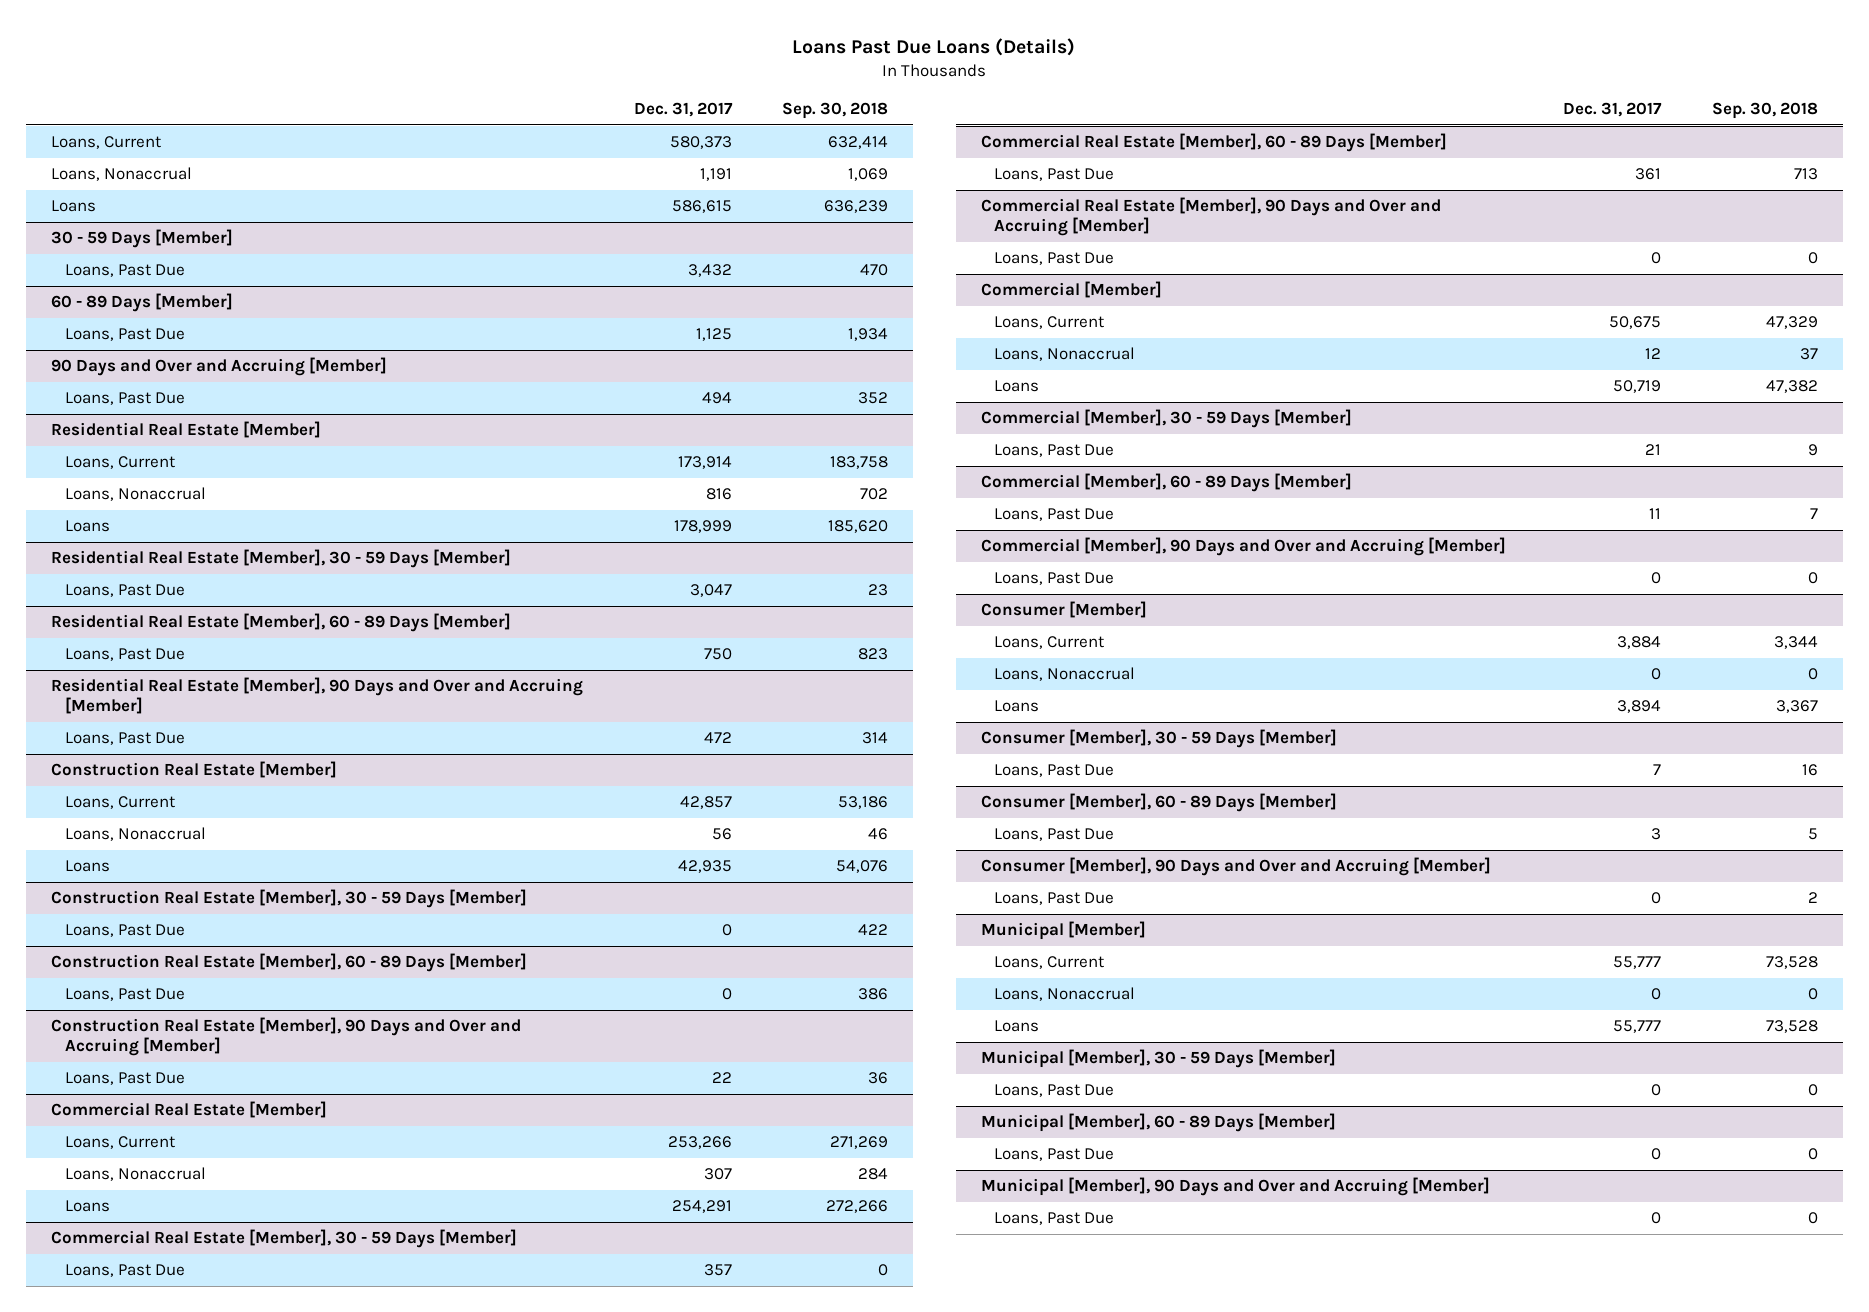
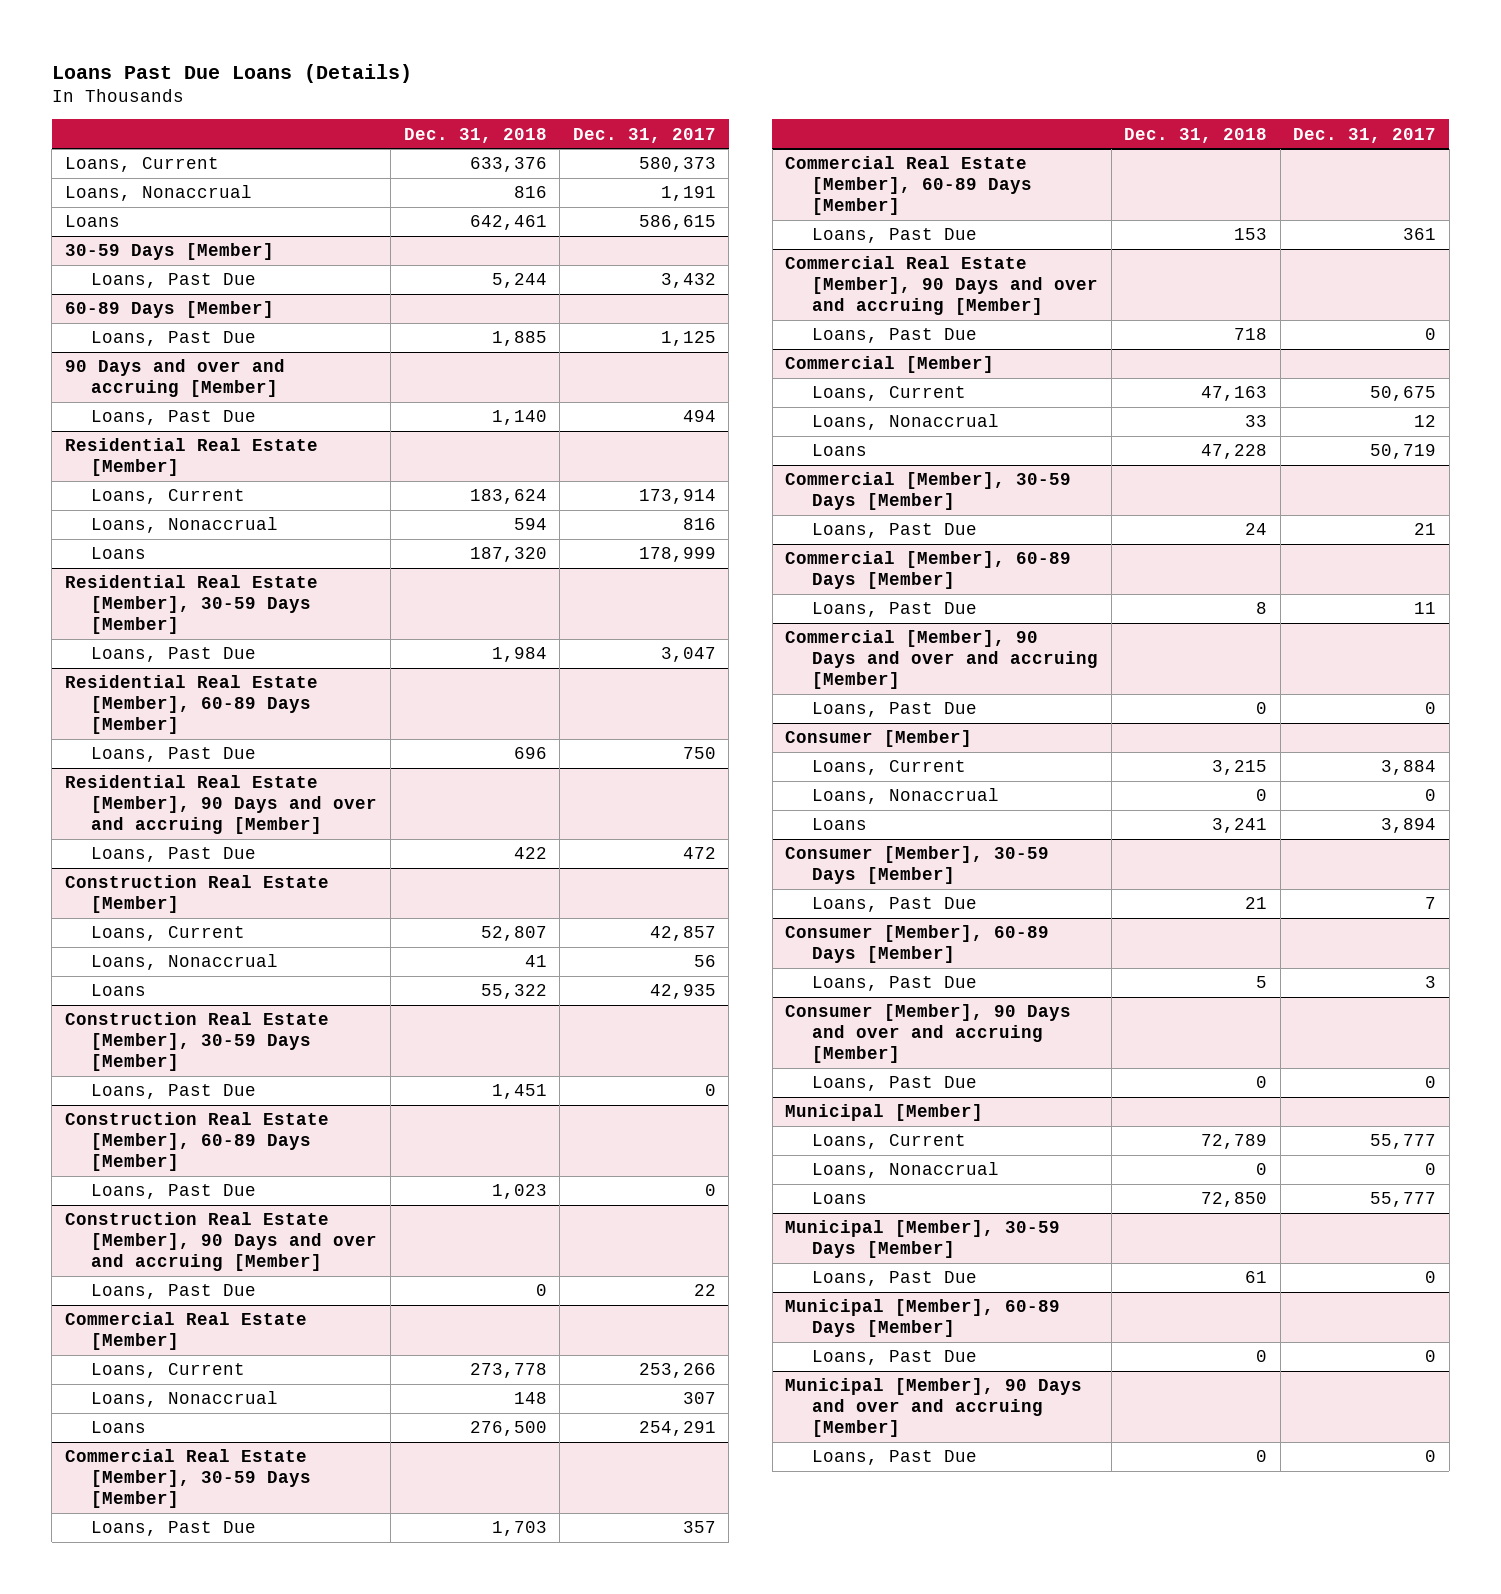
- | Dec. 31, 2017 | Sep. 30, 2018
+ | Dec. 31, 2018 | Dec. 31, 2017
- 30 - 59 Days [Member]
+ 30-59 Days [Member]
- 60 - 89 Days [Member]
+ 60-89 Days [Member]
- 90 Days and Over and Accruing [Member]
+ 90 Days and over and accruing [Member]
- Residential Real Estate [Member], 30 - 59 Days [Member]
+ Residential Real Estate [Member], 30-59 Days [Member]
- Residential Real Estate [Member], 60 - 89 Days [Member]
+ Residential Real Estate [Member], 60-89 Days [Member]
- Residential Real Estate [Member], 90 Days and Over and Accruing [Member]
+ Residential Real Estate [Member], 90 Days and over and accruing [Member]
- Construction Real Estate [Member], 30 - 59 Days [Member]
+ Construction Real Estate [Member], 30-59 Days [Member]
- Construction Real Estate [Member], 60 - 89 Days [Member]
+ Construction Real Estate [Member], 60-89 Days [Member]
- Construction Real Estate [Member], 90 Days and Over and Accruing [Member]
+ Construction Real Estate [Member], 90 Days and over and accruing [Member]
- Commercial Real Estate [Member], 30 - 59 Days [Member]
+ Commercial Real Estate [Member], 30-59 Days [Member]
- Commercial Real Estate [Member], 60 - 89 Days [Member]
+ Commercial Real Estate [Member], 60-89 Days [Member]
- Commercial Real Estate [Member], 90 Days and Over and Accruing [Member]
+ Commercial Real Estate [Member], 90 Days and over and accruing [Member]
- Commercial [Member], 30 - 59 Days [Member]
+ Commercial [Member], 30-59 Days [Member]
- Commercial [Member], 60 - 89 Days [Member]
+ Commercial [Member], 60-89 Days [Member]
- Commercial [Member], 90 Days and Over and Accruing [Member]
+ Commercial [Member], 90 Days and over and accruing [Member]
- Consumer [Member], 30 - 59 Days [Member]
+ Consumer [Member], 30-59 Days [Member]
- Consumer [Member], 60 - 89 Days [Member]
+ Consumer [Member], 60-89 Days [Member]
- Consumer [Member], 90 Days and Over and Accruing [Member]
+ Consumer [Member], 90 Days and over and accruing [Member]
- Municipal [Member], 30 - 59 Days [Member]
+ Municipal [Member], 30-59 Days [Member]
- Municipal [Member], 60 - 89 Days [Member]
+ Municipal [Member], 60-89 Days [Member]
- Municipal [Member], 90 Days and Over and Accruing [Member]
+ Municipal [Member], 90 Days and over and accruing [Member]

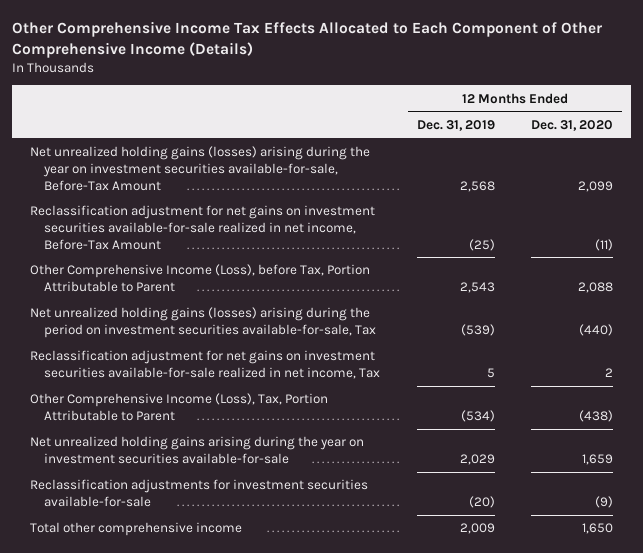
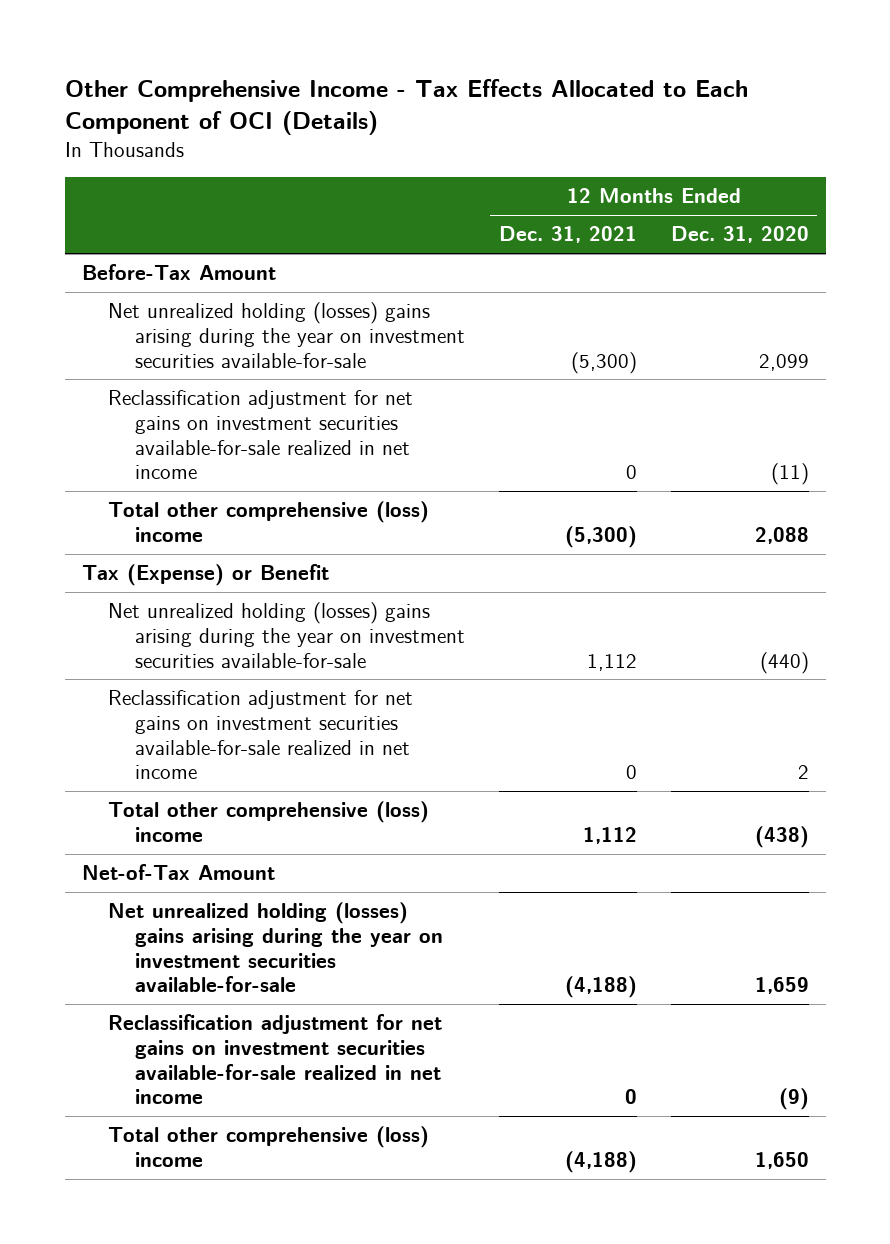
- Other Comprehensive Income Tax Effects Allocated to Each Component of Other Comprehensive Income (Details)
+ Other Comprehensive Income - Tax Effects Allocated to Each Component of OCI (Details)
- | 12 Months Ended Dec. 31, 2019 | 12 Months Ended Dec. 31, 2020
+ | 12 Months Ended Dec. 31, 2021 | 12 Months Ended Dec. 31, 2020
- Net unrealized holding gains (losses) arising during the year on investment securities available-for-sale, Before-Tax Amount | 2,568 | 2,099
- Reclassification adjustment for net gains on investment securities available-for-sale realized in net income, Before-Tax Amount | (25) | (11)
- Other Comprehensive Income (Loss), before Tax, Portion Attributable to Parent | 2,543 | 2,088
- Net unrealized holding gains (losses) arising during the period on investment securities available-for-sale, Tax | (539) | (440)
- Reclassification adjustment for net gains on investment securities available-for-sale realized in net income, Tax | 5 | 2
- Other Comprehensive Income (Loss), Tax, Portion Attributable to Parent | (534) | (438)
- Net unrealized holding gains arising during the year on investment securities available-for-sale | 2,029 | 1,659
- Reclassification adjustments for investment securities available-for-sale | (20) | (9)
- Total other comprehensive income | 2,009 | 1,650
+ Before-Tax Amount
+ Net unrealized holding (losses) gains arising during the year on investment securities available-for-sale | (5,300) | 2,099
+ Reclassification adjustment for net gains on investment securities available-for-sale realized in net income | 0 | (11)
+ Total other comprehensive (loss) income | (5,300) | 2,088
+ Tax (Expense) or Benefit
+ Net unrealized holding (losses) gains arising during the year on investment securities available-for-sale | 1,112 | (440)
+ Reclassification adjustment for net gains on investment securities available-for-sale realized in net income | 0 | 2
+ Total other comprehensive (loss) income | 1,112 | (438)
+ Net-of-Tax Amount
+ Net unrealized holding (losses) gains arising during the year on investment securities available-for-sale | (4,188) | 1,659
+ Reclassification adjustment for net gains on investment securities available-for-sale realized in net income | 0 | (9)
+ Total other comprehensive (loss) income | (4,188) | 1,650

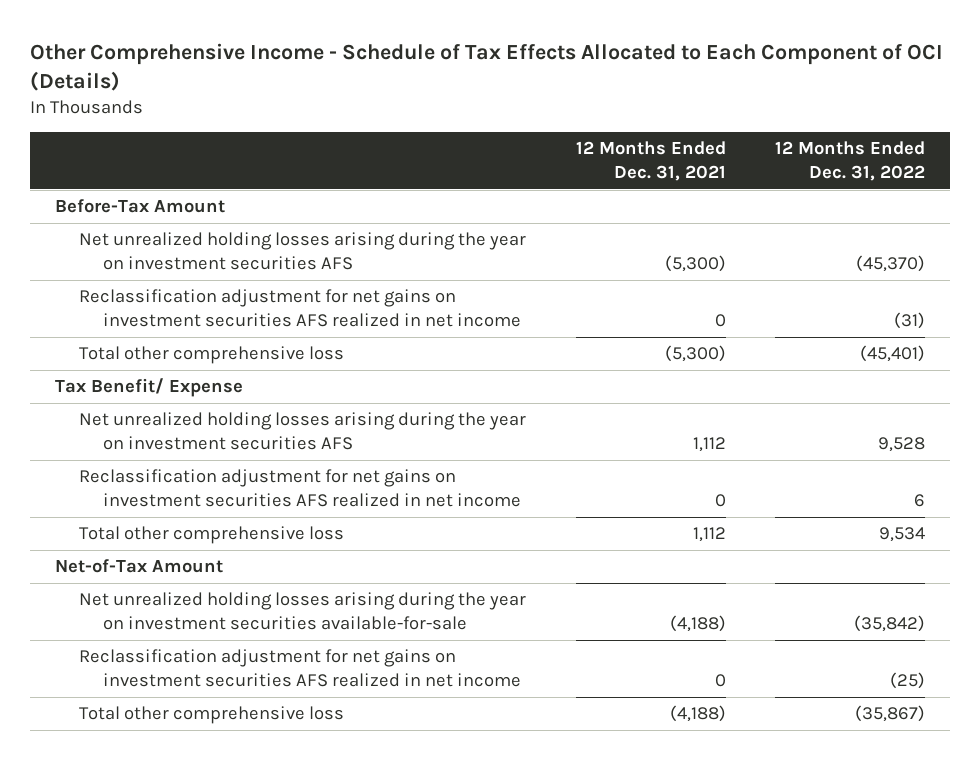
- Other Comprehensive Income - Tax Effects Allocated to Each Component of OCI (Details)
+ Other Comprehensive Income - Schedule of Tax Effects Allocated to Each Component of OCI (Details)
- | 12 Months Ended Dec. 31, 2021 | 12 Months Ended Dec. 31, 2020
+ | 12 Months Ended Dec. 31, 2021 | 12 Months Ended Dec. 31, 2022
- Net unrealized holding (losses) gains arising during the year on investment securities available-for-sale | (5,300) | 2,099
- Reclassification adjustment for net gains on investment securities available-for-sale realized in net income | 0 | (11)
- Total other comprehensive (loss) income | (5,300) | 2,088
- Tax (Expense) or Benefit
- Net unrealized holding (losses) gains arising during the year on investment securities available-for-sale | 1,112 | (440)
- Reclassification adjustment for net gains on investment securities available-for-sale realized in net income | 0 | 2
- Total other comprehensive (loss) income | 1,112 | (438)
+ Net unrealized holding losses arising during the year on investment securities AFS | (5,300) | (45,370)
+ Reclassification adjustment for net gains on investment securities AFS realized in net income | 0 | (31)
+ Total other comprehensive loss | (5,300) | (45,401)
+ Tax Benefit/ Expense
+ Net unrealized holding losses arising during the year on investment securities AFS | 1,112 | 9,528
+ Reclassification adjustment for net gains on investment securities AFS realized in net income | 0 | 6
+ Total other comprehensive loss | 1,112 | 9,534
- Net unrealized holding (losses) gains arising during the year on investment securities available-for-sale | (4,188) | 1,659
- Reclassification adjustment for net gains on investment securities available-for-sale realized in net income | 0 | (9)
- Total other comprehensive (loss) income | (4,188) | 1,650
+ Net unrealized holding losses arising during the year on investment securities available-for-sale | (4,188) | (35,842)
+ Reclassification adjustment for net gains on investment securities AFS realized in net income | 0 | (25)
+ Total other comprehensive loss | (4,188) | (35,867)

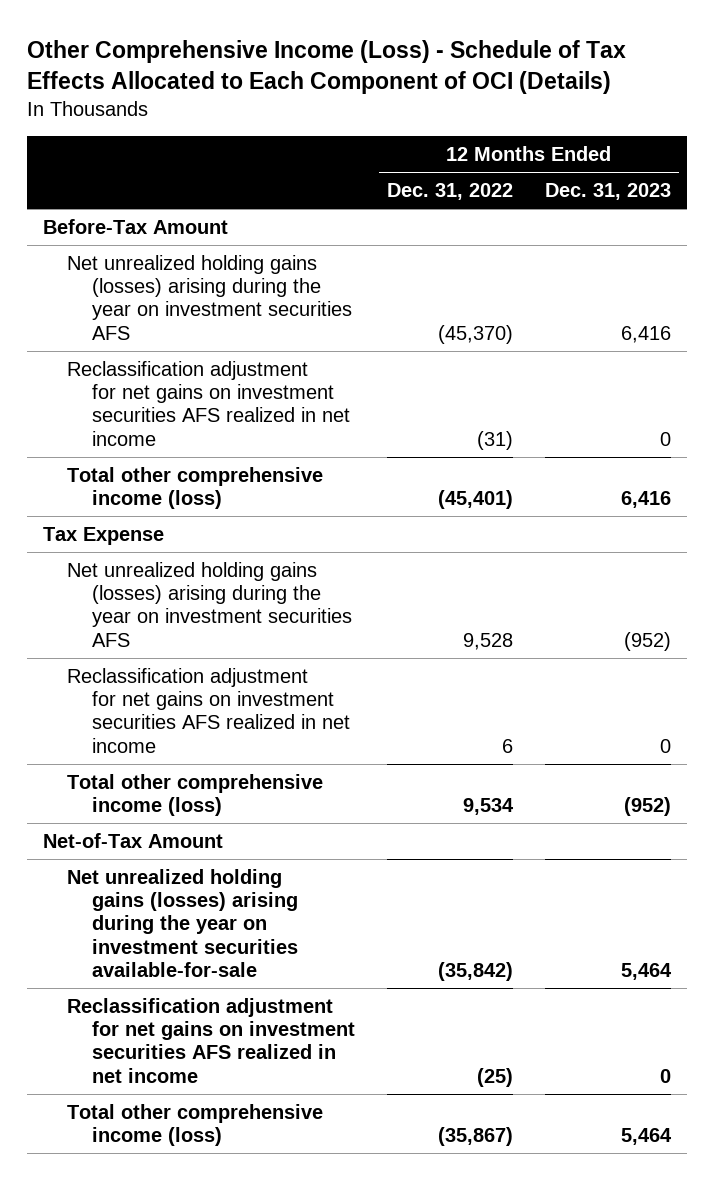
- Other Comprehensive Income - Schedule of Tax Effects Allocated to Each Component of OCI (Details)
+ Other Comprehensive Income (Loss) - Schedule of Tax Effects Allocated to Each Component of OCI (Details)
- | 12 Months Ended Dec. 31, 2021 | 12 Months Ended Dec. 31, 2022
+ | 12 Months Ended Dec. 31, 2022 | 12 Months Ended Dec. 31, 2023
- Net unrealized holding losses arising during the year on investment securities AFS | (5,300) | (45,370)
+ Net unrealized holding gains (losses) arising during the year on investment securities AFS | (45,370) | 6,416
- Total other comprehensive loss | (5,300) | (45,401)
- Tax Benefit/ Expense
- Net unrealized holding losses arising during the year on investment securities AFS | 1,112 | 9,528
+ Total other comprehensive income (loss) | (45,401) | 6,416
+ Tax Expense
+ Net unrealized holding gains (losses) arising during the year on investment securities AFS | 9,528 | (952)
- Total other comprehensive loss | 1,112 | 9,534
+ Total other comprehensive income (loss) | 9,534 | (952)
- Net unrealized holding losses arising during the year on investment securities available-for-sale | (4,188) | (35,842)
+ Net unrealized holding gains (losses) arising during the year on investment securities available-for-sale | (35,842) | 5,464
- Total other comprehensive loss | (4,188) | (35,867)
+ Total other comprehensive income (loss) | (35,867) | 5,464

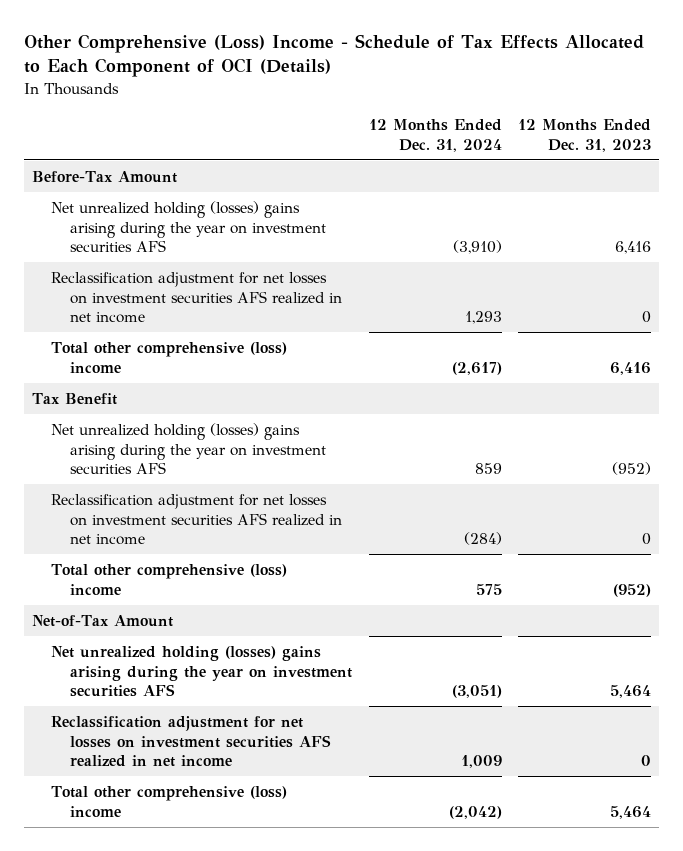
- Other Comprehensive Income (Loss) - Schedule of Tax Effects Allocated to Each Component of OCI (Details)
+ Other Comprehensive (Loss) Income - Schedule of Tax Effects Allocated to Each Component of OCI (Details)
- | 12 Months Ended Dec. 31, 2022 | 12 Months Ended Dec. 31, 2023
+ | 12 Months Ended Dec. 31, 2024 | 12 Months Ended Dec. 31, 2023
- Net unrealized holding gains (losses) arising during the year on investment securities AFS | (45,370) | 6,416
- Reclassification adjustment for net gains on investment securities AFS realized in net income | (31) | 0
- Total other comprehensive income (loss) | (45,401) | 6,416
- Tax Expense
- Net unrealized holding gains (losses) arising during the year on investment securities AFS | 9,528 | (952)
- Reclassification adjustment for net gains on investment securities AFS realized in net income | 6 | 0
- Total other comprehensive income (loss) | 9,534 | (952)
+ Net unrealized holding (losses) gains arising during the year on investment securities AFS | (3,910) | 6,416
+ Reclassification adjustment for net losses on investment securities AFS realized in net income | 1,293 | 0
+ Total other comprehensive (loss) income | (2,617) | 6,416
+ Tax Benefit
+ Net unrealized holding (losses) gains arising during the year on investment securities AFS | 859 | (952)
+ Reclassification adjustment for net losses on investment securities AFS realized in net income | (284) | 0
+ Total other comprehensive (loss) income | 575 | (952)
- Net unrealized holding gains (losses) arising during the year on investment securities available-for-sale | (35,842) | 5,464
- Reclassification adjustment for net gains on investment securities AFS realized in net income | (25) | 0
- Total other comprehensive income (loss) | (35,867) | 5,464
+ Net unrealized holding (losses) gains arising during the year on investment securities AFS | (3,051) | 5,464
+ Reclassification adjustment for net losses on investment securities AFS realized in net income | 1,009 | 0
+ Total other comprehensive (loss) income | (2,042) | 5,464

